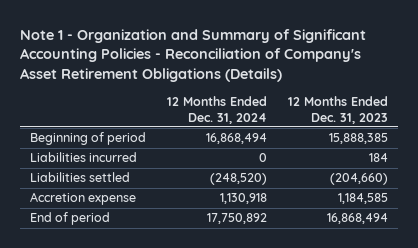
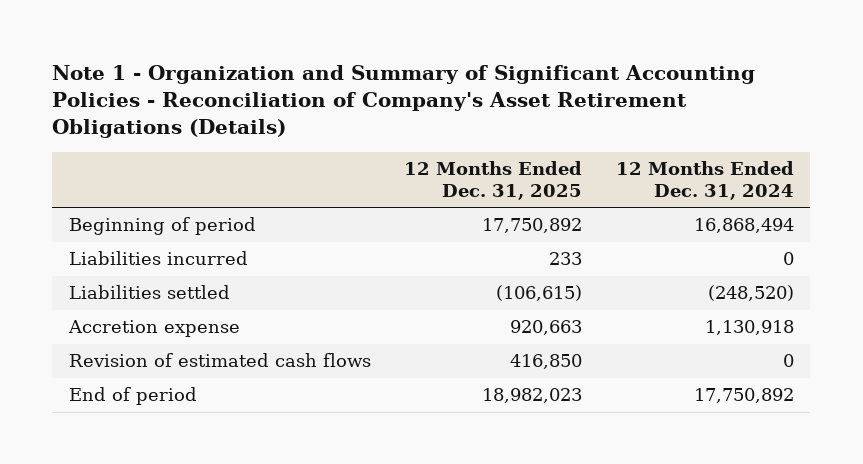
- | 12 Months Ended Dec. 31, 2024 | 12 Months Ended Dec. 31, 2023
+ | 12 Months Ended Dec. 31, 2025 | 12 Months Ended Dec. 31, 2024
+ Revision of estimated cash flows | 416,850 | 0

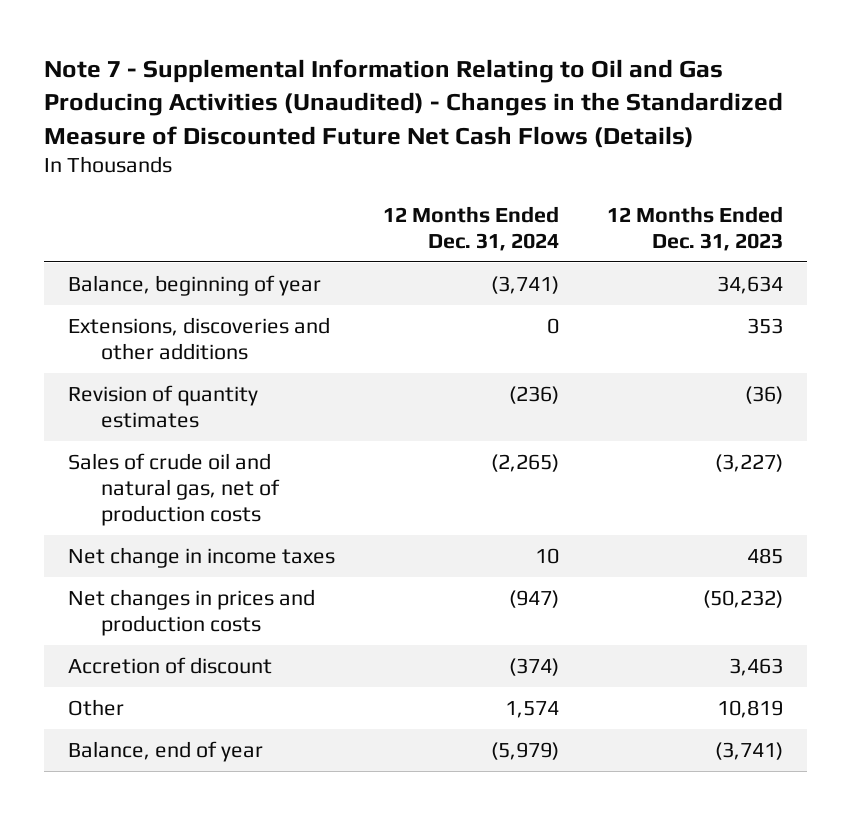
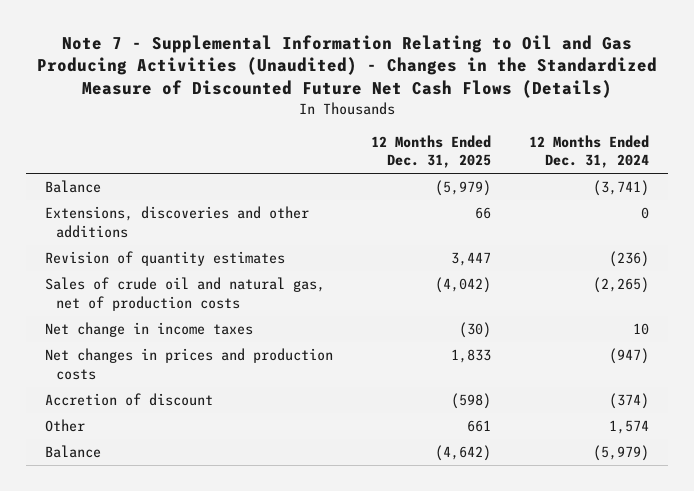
- | 12 Months Ended Dec. 31, 2024 | 12 Months Ended Dec. 31, 2023
+ | 12 Months Ended Dec. 31, 2025 | 12 Months Ended Dec. 31, 2024
- Balance, beginning of year | (3,741) | 34,634
+ Balance | (5,979) | (3,741)
- Balance, end of year | (5,979) | (3,741)
+ Balance | (4,642) | (5,979)

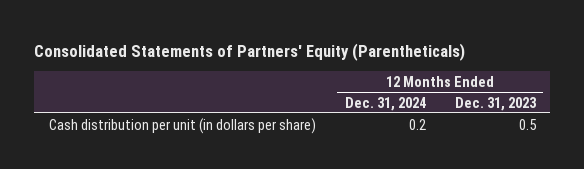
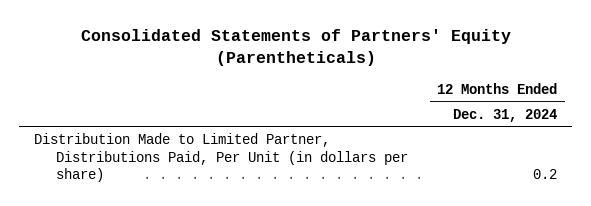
- | 12 Months Ended Dec. 31, 2024 | 12 Months Ended Dec. 31, 2023
+ | 12 Months Ended Dec. 31, 2024
- Cash distribution per unit (in dollars per share) | 0.2 | 0.5
+ Distribution Made to Limited Partner, Distributions Paid, Per Unit (in dollars per share) | 0.2

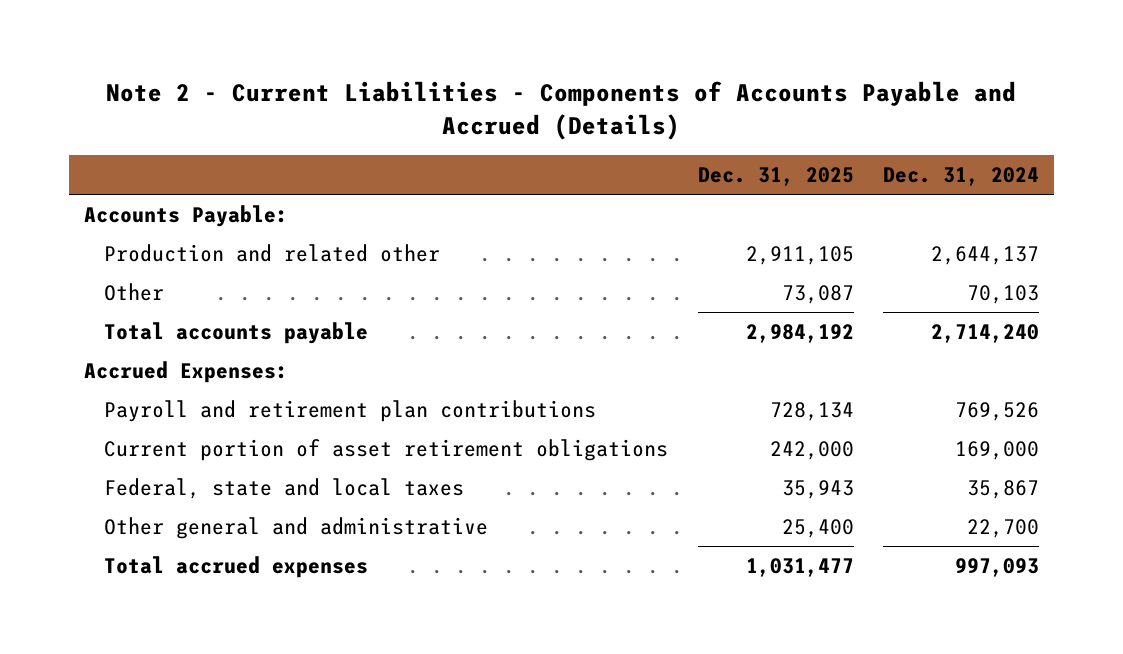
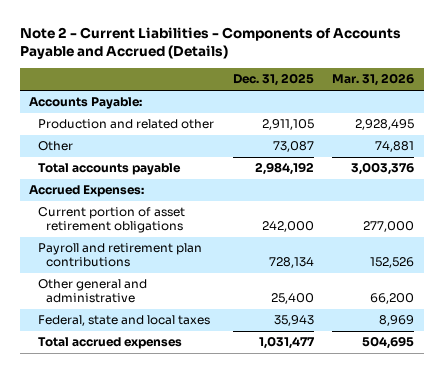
- | Dec. 31, 2025 | Dec. 31, 2024
+ | Dec. 31, 2025 | Mar. 31, 2026
moved down: Payroll and retirement plan contributions | 728,134 | 152,526
moved down: Federal, state and local taxes | 35,943 | 8,969

